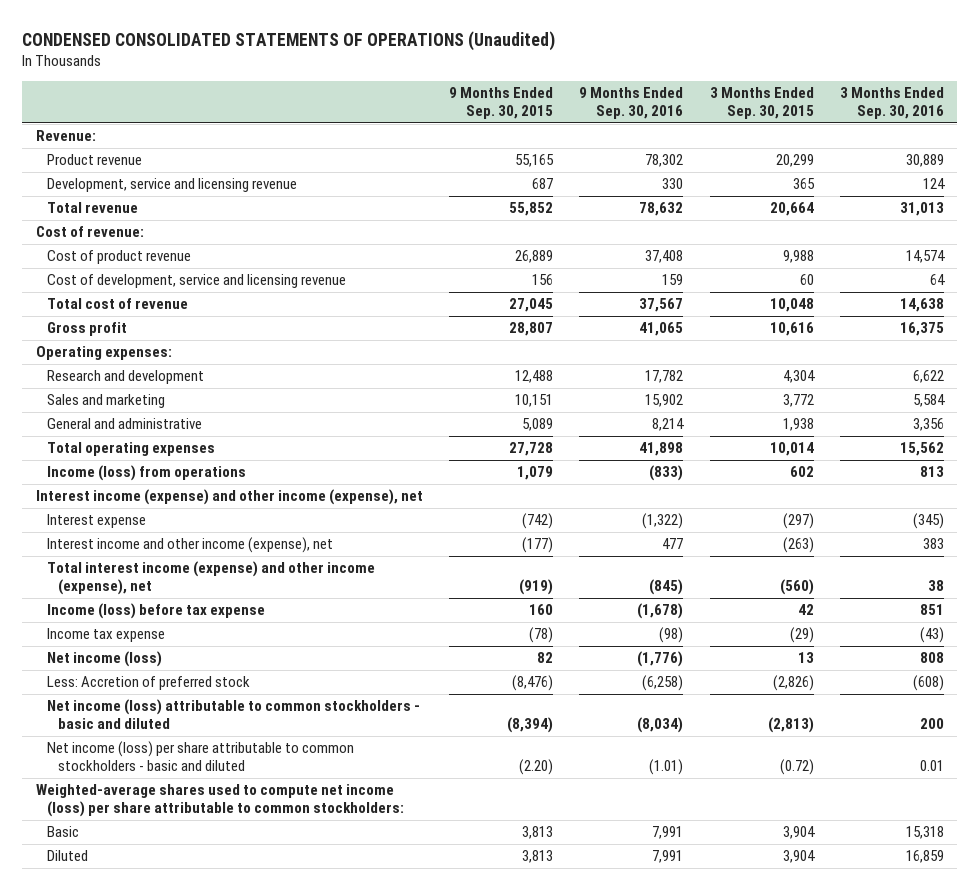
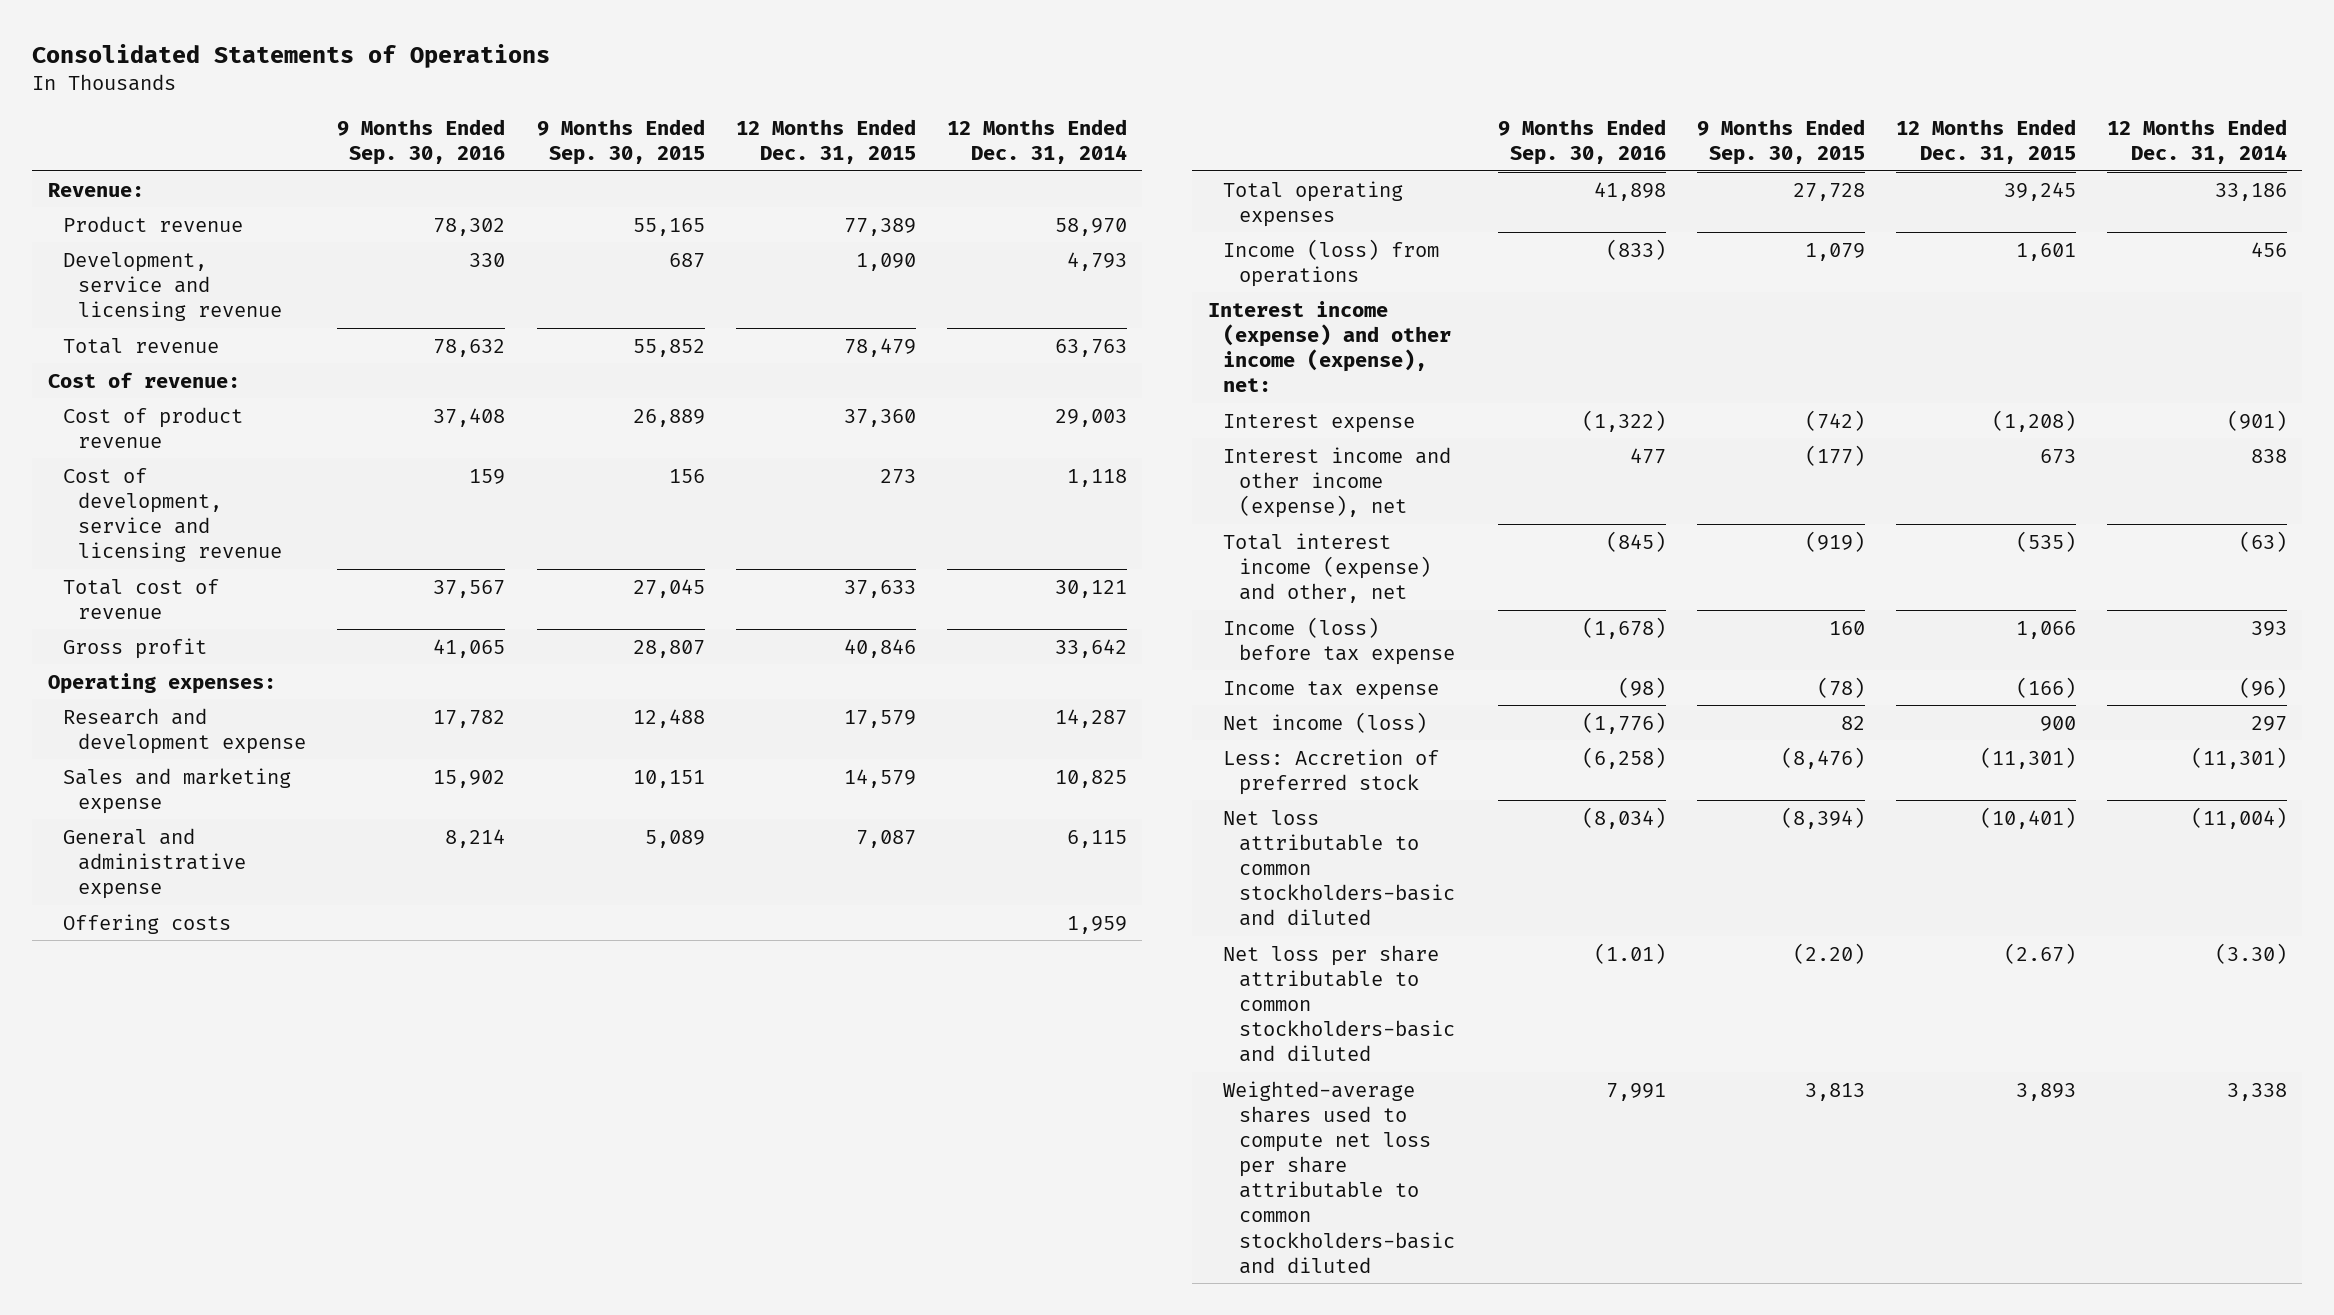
- CONDENSED CONSOLIDATED STATEMENTS OF OPERATIONS (Unaudited)
+ Consolidated Statements of Operations
- | 9 Months Ended Sep. 30, 2015 | 9 Months Ended Sep. 30, 2016 | 3 Months Ended Sep. 30, 2015 | 3 Months Ended Sep. 30, 2016
+ | 9 Months Ended Sep. 30, 2016 | 9 Months Ended Sep. 30, 2015 | 12 Months Ended Dec. 31, 2015 | 12 Months Ended Dec. 31, 2014
- Research and development | 12,488 | 17,782 | 4,304 | 6,622
- Sales and marketing | 10,151 | 15,902 | 3,772 | 5,584
- General and administrative | 5,089 | 8,214 | 1,938 | 3,356
+ Research and development expense | 17,782 | 12,488 | 17,579 | 14,287
+ Sales and marketing expense | 15,902 | 10,151 | 14,579 | 10,825
+ General and administrative expense | 8,214 | 5,089 | 7,087 | 6,115
+ Offering costs | | | | 1,959
- Interest income (expense) and other income (expense), net
+ Interest income (expense) and other income (expense), net:
- Total interest income (expense) and other income (expense), net | (919) | (845) | (560) | 38
+ Total interest income (expense) and other, net | (845) | (919) | (535) | (63)
- Net income (loss) attributable to common stockholders - basic and diluted | (8,394) | (8,034) | (2,813) | 200
- Net income (loss) per share attributable to common stockholders - basic and diluted | (2.20) | (1.01) | (0.72) | 0.01
- Weighted-average shares used to compute net income (loss) per share attributable to common stockholders:
- Basic | 3,813 | 7,991 | 3,904 | 15,318
- Diluted | 3,813 | 7,991 | 3,904 | 16,859
+ Net loss attributable to common stockholders-basic and diluted | (8,034) | (8,394) | (10,401) | (11,004)
+ Net loss per share attributable to common stockholders-basic and diluted | (1.01) | (2.20) | (2.67) | (3.30)
+ Weighted-average shares used to compute net loss per share attributable to common stockholders-basic and diluted | 7,991 | 3,813 | 3,893 | 3,338

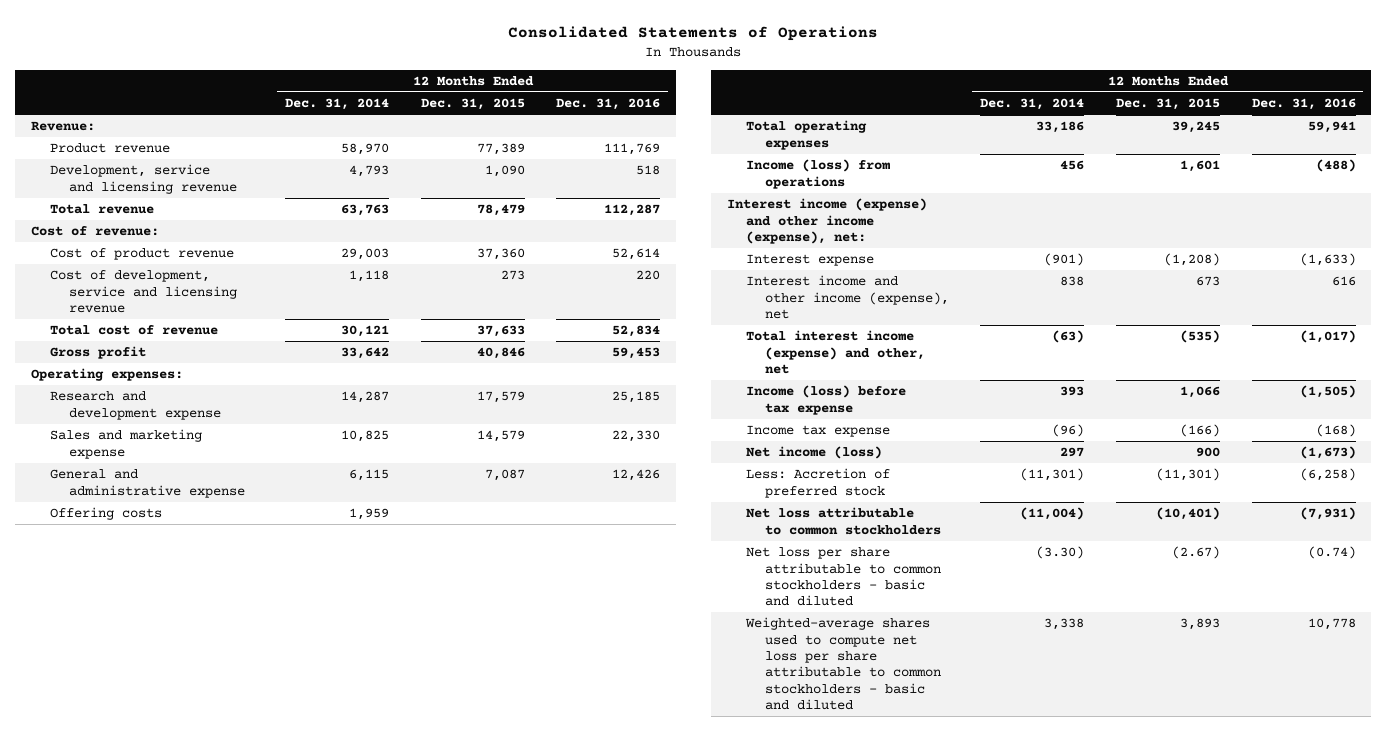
- | 9 Months Ended Sep. 30, 2016 | 9 Months Ended Sep. 30, 2015 | 12 Months Ended Dec. 31, 2015 | 12 Months Ended Dec. 31, 2014
+ | 12 Months Ended Dec. 31, 2014 | 12 Months Ended Dec. 31, 2015 | 12 Months Ended Dec. 31, 2016
- Net loss attributable to common stockholders-basic and diluted | (8,034) | (8,394) | (10,401) | (11,004)
- Net loss per share attributable to common stockholders-basic and diluted | (1.01) | (2.20) | (2.67) | (3.30)
- Weighted-average shares used to compute net loss per share attributable to common stockholders-basic and diluted | 7,991 | 3,813 | 3,893 | 3,338
+ Net loss attributable to common stockholders | (11,004) | (10,401) | (7,931)
+ Net loss per share attributable to common stockholders - basic and diluted | (3.30) | (2.67) | (0.74)
+ Weighted-average shares used to compute net loss per share attributable to common stockholders - basic and diluted | 3,338 | 3,893 | 10,778

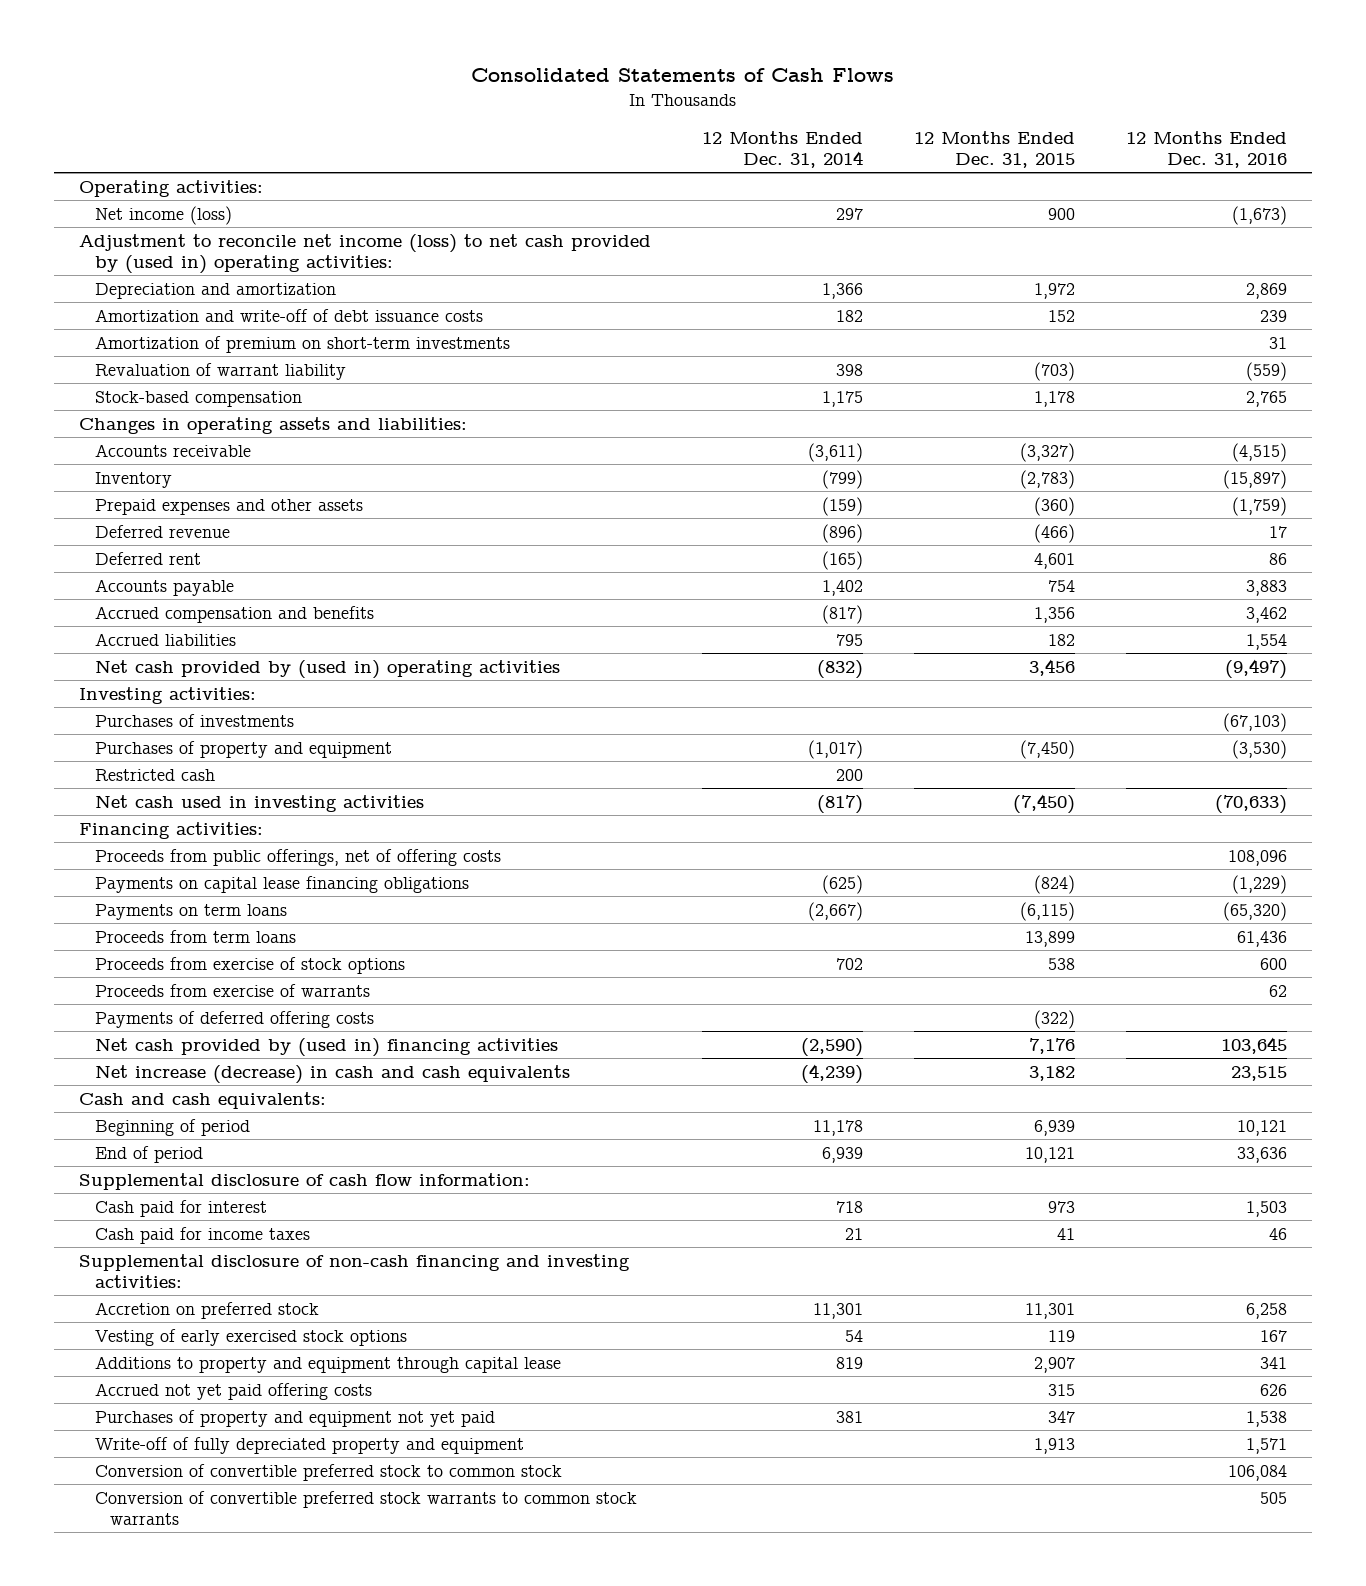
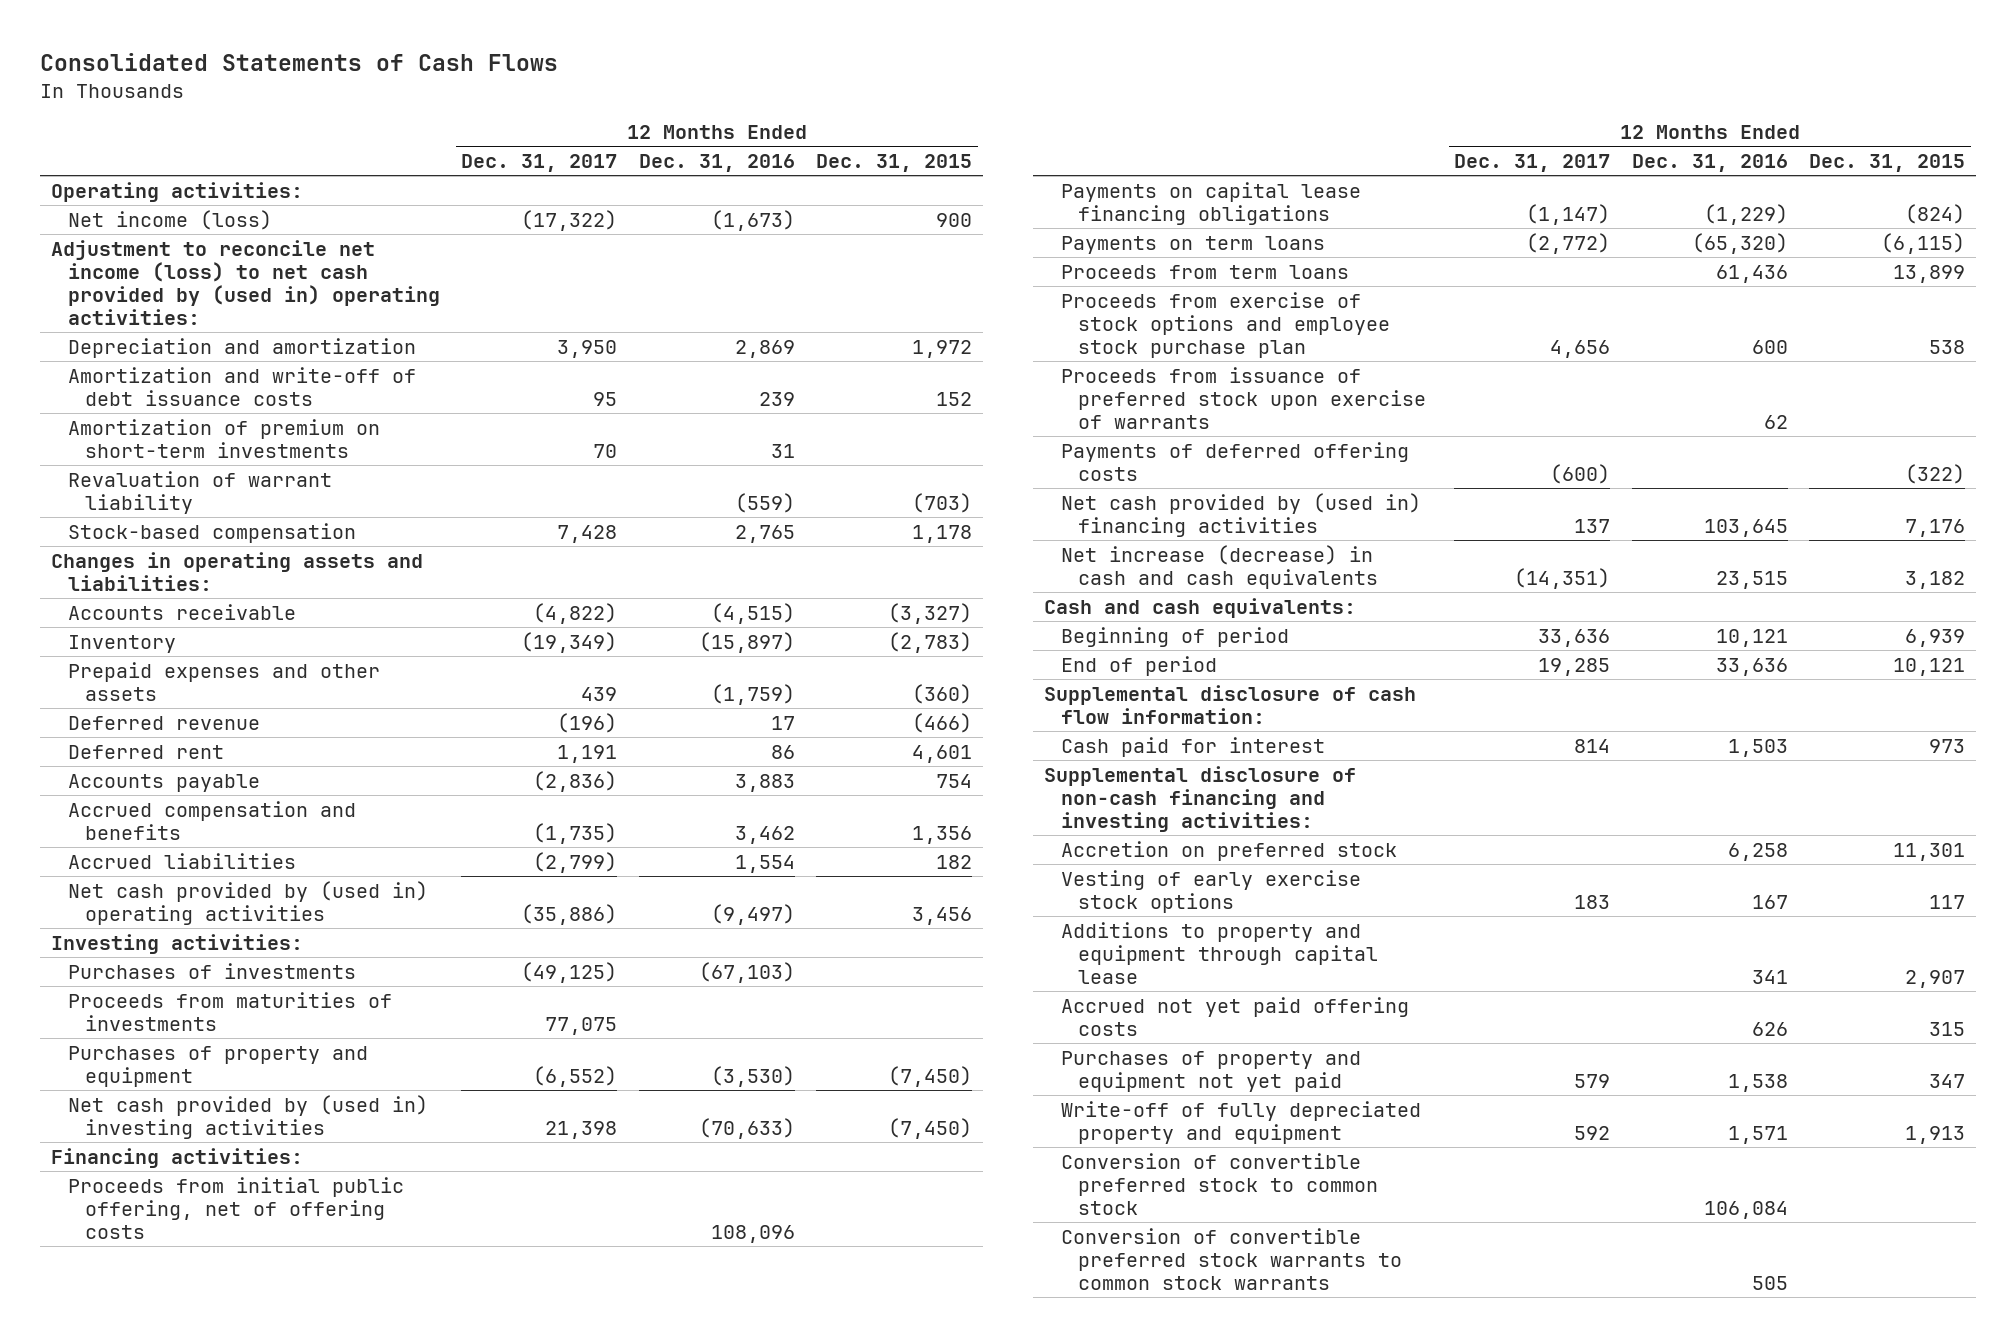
- | 12 Months Ended Dec. 31, 2014 | 12 Months Ended Dec. 31, 2015 | 12 Months Ended Dec. 31, 2016
+ | 12 Months Ended Dec. 31, 2017 | 12 Months Ended Dec. 31, 2016 | 12 Months Ended Dec. 31, 2015
+ Proceeds from maturities of investments | 77,075 | |
- Restricted cash | 200 | |
- Net cash used in investing activities | (817) | (7,450) | (70,633)
+ Net cash provided by (used in) investing activities | 21,398 | (70,633) | (7,450)
- Proceeds from public offerings, net of offering costs | | | 108,096
+ Proceeds from initial public offering, net of offering costs | | 108,096 |
- Proceeds from exercise of stock options | 702 | 538 | 600
- Proceeds from exercise of warrants | | | 62
+ Proceeds from exercise of stock options and employee stock purchase plan | 4,656 | 600 | 538
+ Proceeds from issuance of preferred stock upon exercise of warrants | | 62 |
- Cash paid for income taxes | 21 | 41 | 46
- Vesting of early exercised stock options | 54 | 119 | 167
+ Vesting of early exercise stock options | 183 | 167 | 117

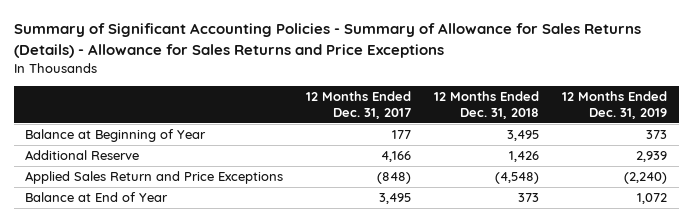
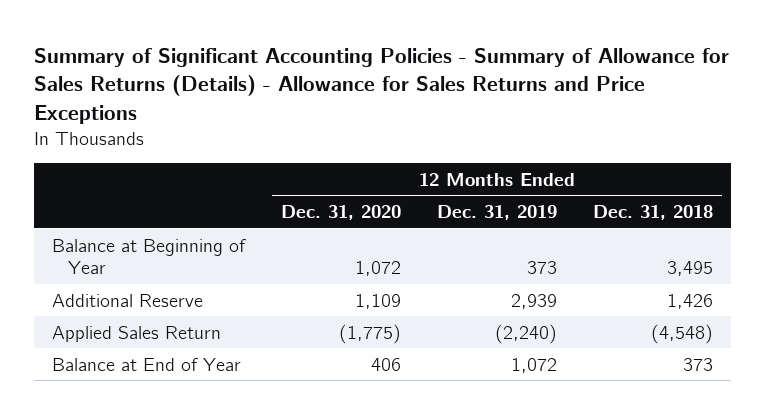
- | 12 Months Ended Dec. 31, 2017 | 12 Months Ended Dec. 31, 2018 | 12 Months Ended Dec. 31, 2019
+ | 12 Months Ended Dec. 31, 2020 | 12 Months Ended Dec. 31, 2019 | 12 Months Ended Dec. 31, 2018
- Applied Sales Return and Price Exceptions | (848) | (4,548) | (2,240)
+ Applied Sales Return | (1,775) | (2,240) | (4,548)

